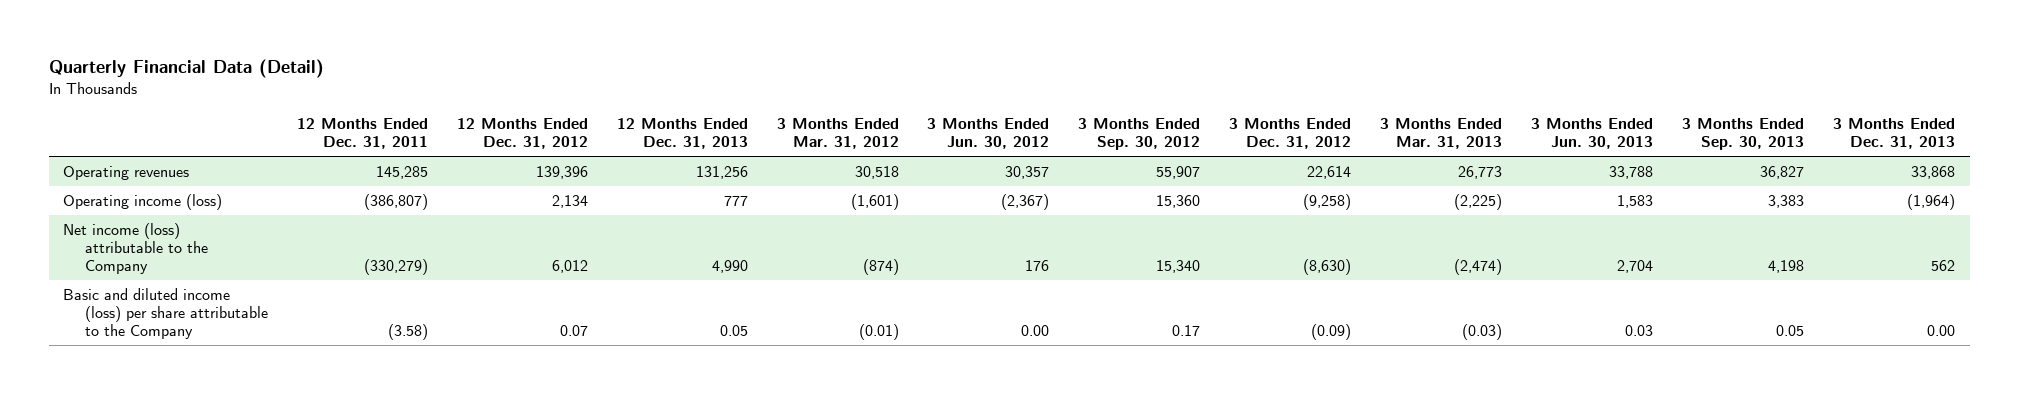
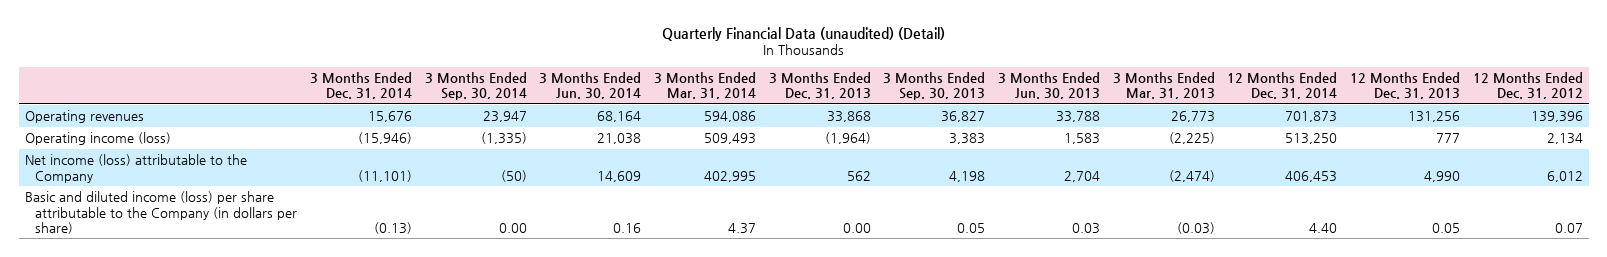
- Quarterly Financial Data (Detail)
+ Quarterly Financial Data (unaudited) (Detail)
- | 12 Months Ended Dec. 31, 2011 | 12 Months Ended Dec. 31, 2012 | 12 Months Ended Dec. 31, 2013 | 3 Months Ended Mar. 31, 2012 | 3 Months Ended Jun. 30, 2012 | 3 Months Ended Sep. 30, 2012 | 3 Months Ended Dec. 31, 2012 | 3 Months Ended Mar. 31, 2013 | 3 Months Ended Jun. 30, 2013 | 3 Months Ended Sep. 30, 2013 | 3 Months Ended Dec. 31, 2013
+ | 3 Months Ended Dec. 31, 2014 | 3 Months Ended Sep. 30, 2014 | 3 Months Ended Jun. 30, 2014 | 3 Months Ended Mar. 31, 2014 | 3 Months Ended Dec. 31, 2013 | 3 Months Ended Sep. 30, 2013 | 3 Months Ended Jun. 30, 2013 | 3 Months Ended Mar. 31, 2013 | 12 Months Ended Dec. 31, 2014 | 12 Months Ended Dec. 31, 2013 | 12 Months Ended Dec. 31, 2012
- Basic and diluted income (loss) per share attributable to the Company | (3.58) | 0.07 | 0.05 | (0.01) | 0.00 | 0.17 | (0.09) | (0.03) | 0.03 | 0.05 | 0.00
+ Basic and diluted income (loss) per share attributable to the Company (in dollars per share) | (0.13) | 0.00 | 0.16 | 4.37 | 0.00 | 0.05 | 0.03 | (0.03) | 4.40 | 0.05 | 0.07

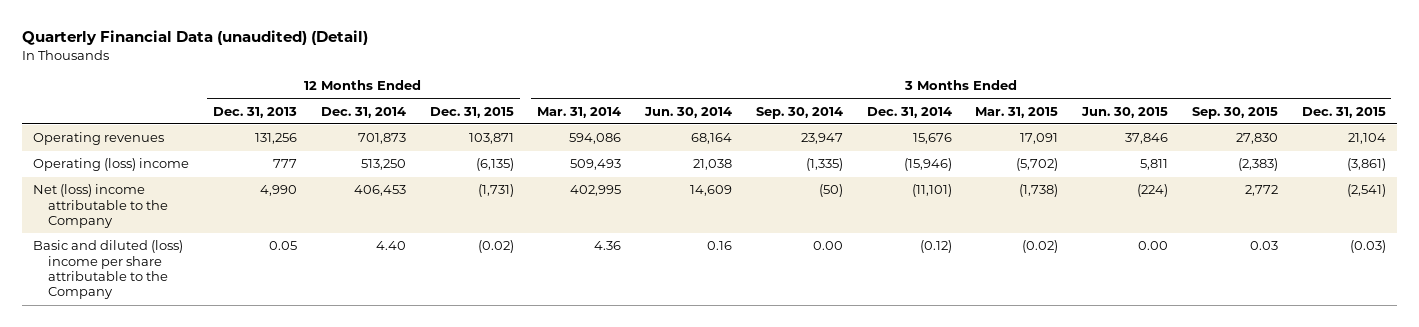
- | 3 Months Ended Dec. 31, 2014 | 3 Months Ended Sep. 30, 2014 | 3 Months Ended Jun. 30, 2014 | 3 Months Ended Mar. 31, 2014 | 3 Months Ended Dec. 31, 2013 | 3 Months Ended Sep. 30, 2013 | 3 Months Ended Jun. 30, 2013 | 3 Months Ended Mar. 31, 2013 | 12 Months Ended Dec. 31, 2014 | 12 Months Ended Dec. 31, 2013 | 12 Months Ended Dec. 31, 2012
+ | 12 Months Ended Dec. 31, 2013 | 12 Months Ended Dec. 31, 2014 | 12 Months Ended Dec. 31, 2015 | 3 Months Ended Mar. 31, 2014 | 3 Months Ended Jun. 30, 2014 | 3 Months Ended Sep. 30, 2014 | 3 Months Ended Dec. 31, 2014 | 3 Months Ended Mar. 31, 2015 | 3 Months Ended Jun. 30, 2015 | 3 Months Ended Sep. 30, 2015 | 3 Months Ended Dec. 31, 2015
- Operating income (loss) | (15,946) | (1,335) | 21,038 | 509,493 | (1,964) | 3,383 | 1,583 | (2,225) | 513,250 | 777 | 2,134
- Net income (loss) attributable to the Company | (11,101) | (50) | 14,609 | 402,995 | 562 | 4,198 | 2,704 | (2,474) | 406,453 | 4,990 | 6,012
- Basic and diluted income (loss) per share attributable to the Company (in dollars per share) | (0.13) | 0.00 | 0.16 | 4.37 | 0.00 | 0.05 | 0.03 | (0.03) | 4.40 | 0.05 | 0.07
+ Operating (loss) income | 777 | 513,250 | (6,135) | 509,493 | 21,038 | (1,335) | (15,946) | (5,702) | 5,811 | (2,383) | (3,861)
+ Net (loss) income attributable to the Company | 4,990 | 406,453 | (1,731) | 402,995 | 14,609 | (50) | (11,101) | (1,738) | (224) | 2,772 | (2,541)
+ Basic and diluted (loss) income per share attributable to the Company | 0.05 | 4.40 | (0.02) | 4.36 | 0.16 | 0.00 | (0.12) | (0.02) | 0.00 | 0.03 | (0.03)

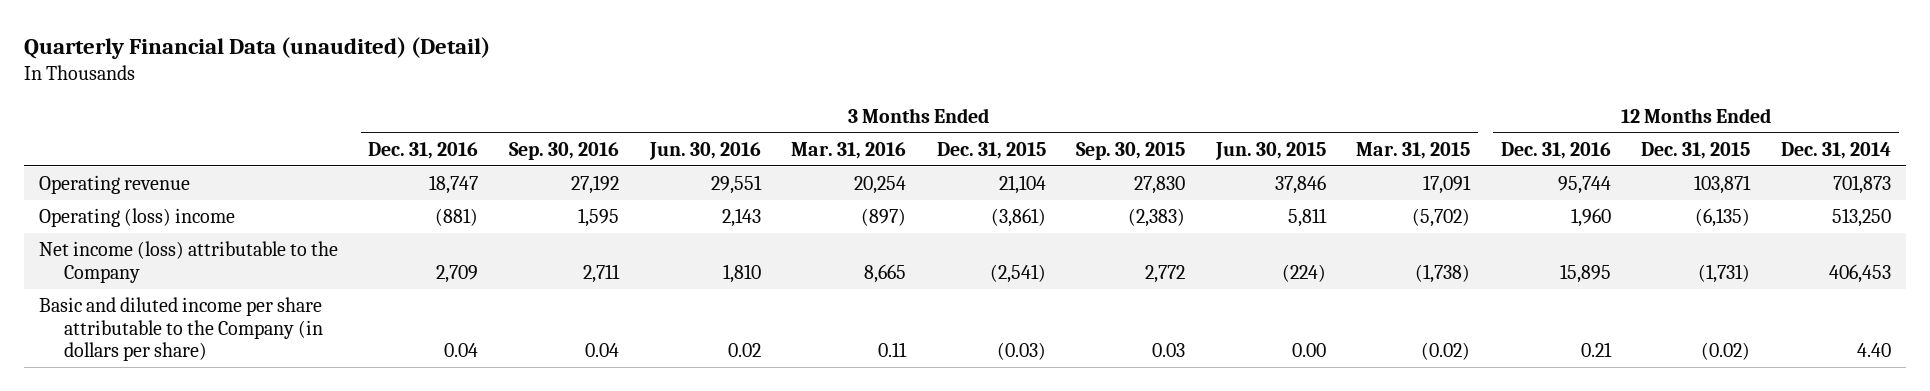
- | 12 Months Ended Dec. 31, 2013 | 12 Months Ended Dec. 31, 2014 | 12 Months Ended Dec. 31, 2015 | 3 Months Ended Mar. 31, 2014 | 3 Months Ended Jun. 30, 2014 | 3 Months Ended Sep. 30, 2014 | 3 Months Ended Dec. 31, 2014 | 3 Months Ended Mar. 31, 2015 | 3 Months Ended Jun. 30, 2015 | 3 Months Ended Sep. 30, 2015 | 3 Months Ended Dec. 31, 2015
+ | 3 Months Ended Dec. 31, 2016 | 3 Months Ended Sep. 30, 2016 | 3 Months Ended Jun. 30, 2016 | 3 Months Ended Mar. 31, 2016 | 3 Months Ended Dec. 31, 2015 | 3 Months Ended Sep. 30, 2015 | 3 Months Ended Jun. 30, 2015 | 3 Months Ended Mar. 31, 2015 | 12 Months Ended Dec. 31, 2016 | 12 Months Ended Dec. 31, 2015 | 12 Months Ended Dec. 31, 2014
- Operating revenues | 131,256 | 701,873 | 103,871 | 594,086 | 68,164 | 23,947 | 15,676 | 17,091 | 37,846 | 27,830 | 21,104
+ Operating revenue | 18,747 | 27,192 | 29,551 | 20,254 | 21,104 | 27,830 | 37,846 | 17,091 | 95,744 | 103,871 | 701,873
- Net (loss) income attributable to the Company | 4,990 | 406,453 | (1,731) | 402,995 | 14,609 | (50) | (11,101) | (1,738) | (224) | 2,772 | (2,541)
- Basic and diluted (loss) income per share attributable to the Company | 0.05 | 4.40 | (0.02) | 4.36 | 0.16 | 0.00 | (0.12) | (0.02) | 0.00 | 0.03 | (0.03)
+ Net income (loss) attributable to the Company | 2,709 | 2,711 | 1,810 | 8,665 | (2,541) | 2,772 | (224) | (1,738) | 15,895 | (1,731) | 406,453
+ Basic and diluted income per share attributable to the Company (in dollars per share) | 0.04 | 0.04 | 0.02 | 0.11 | (0.03) | 0.03 | 0.00 | (0.02) | 0.21 | (0.02) | 4.40

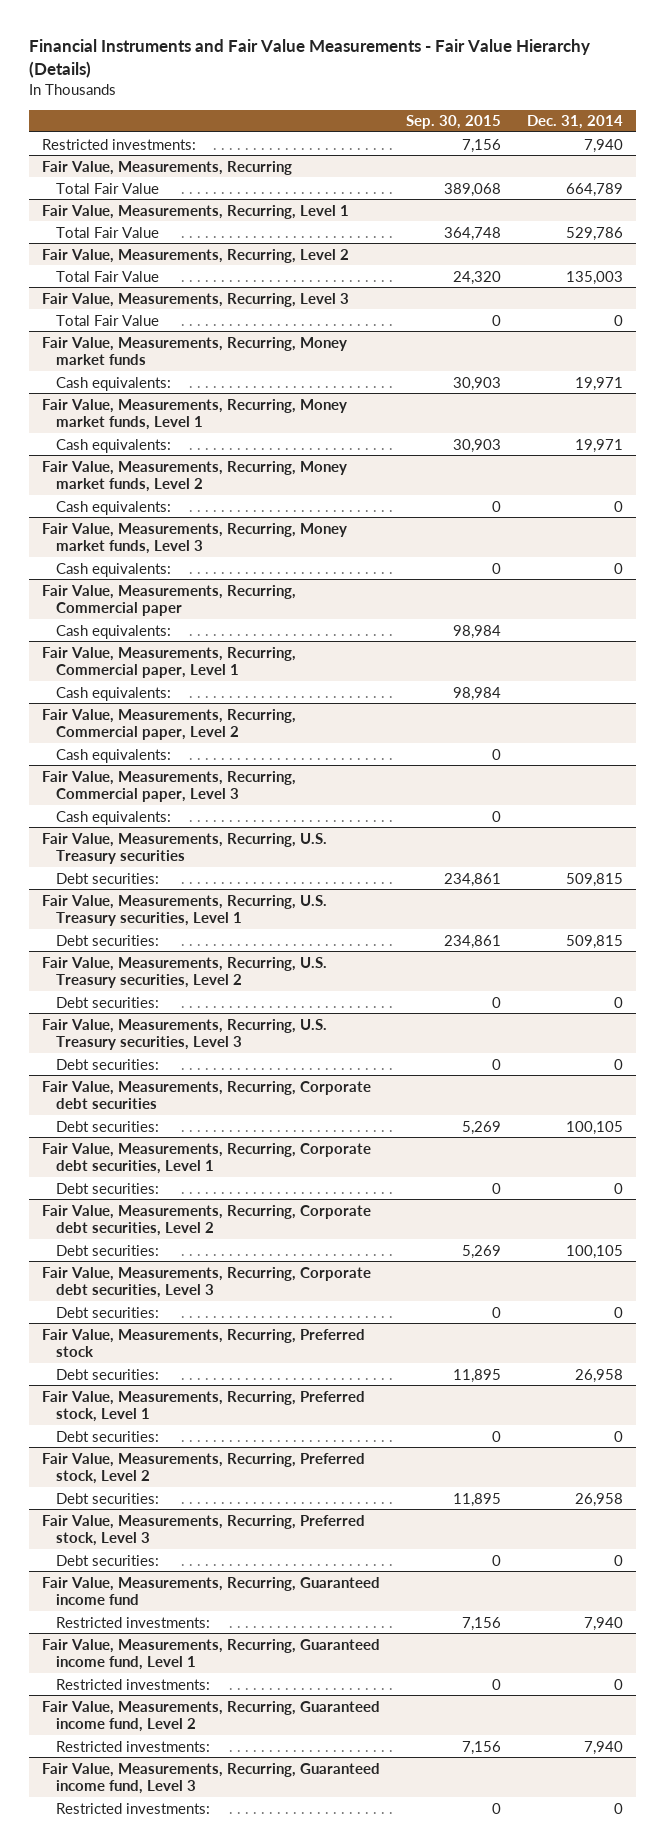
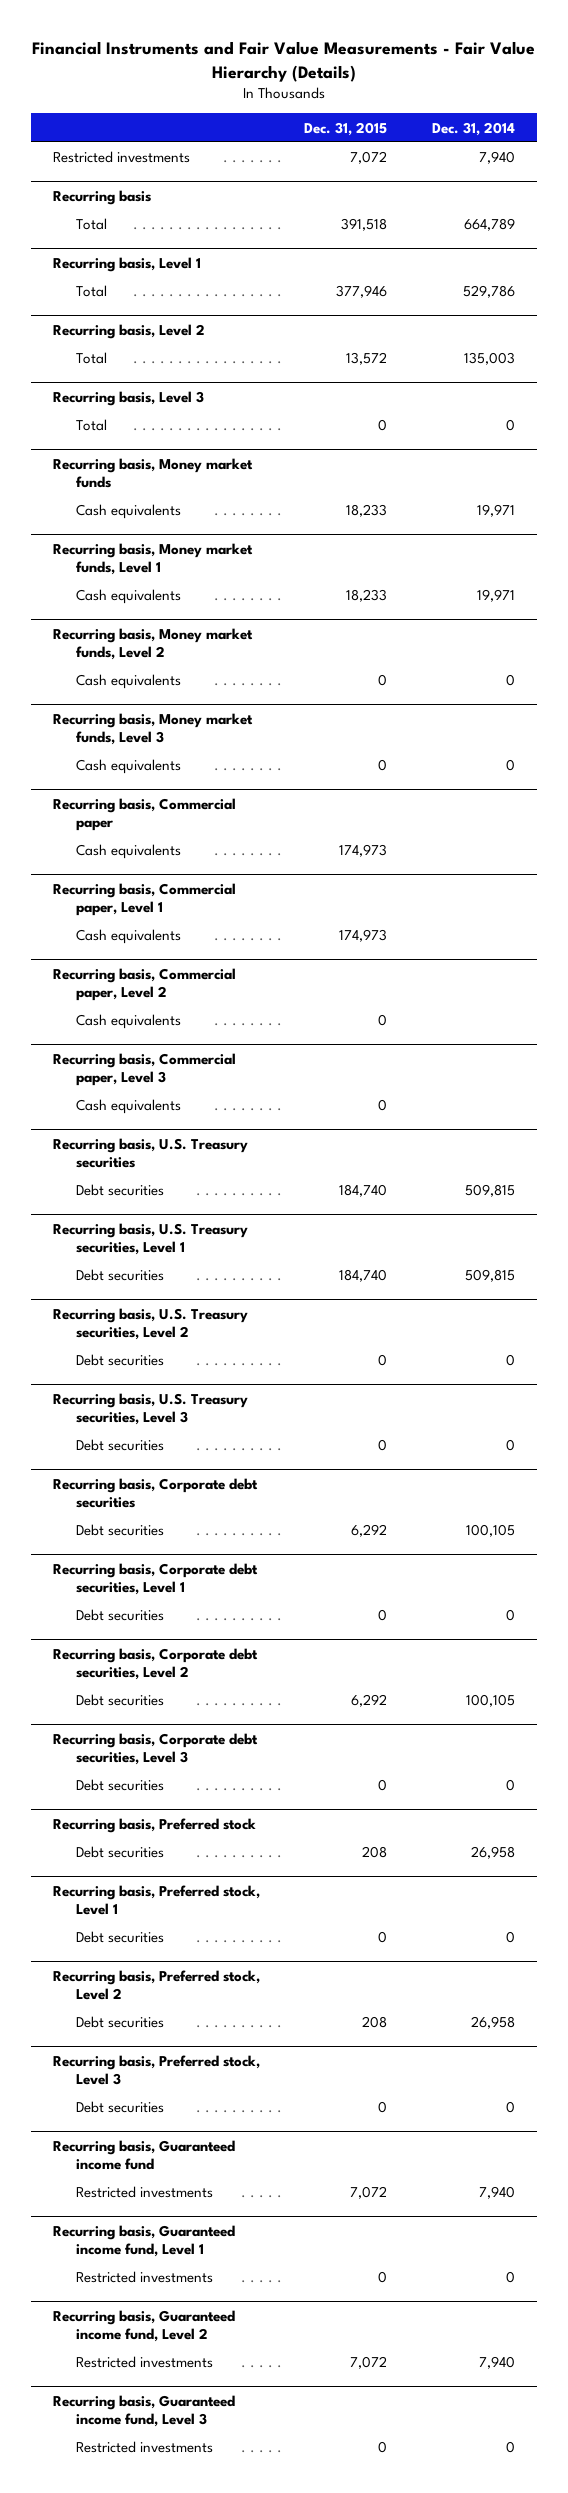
- | Sep. 30, 2015 | Dec. 31, 2014
+ | Dec. 31, 2015 | Dec. 31, 2014
- Restricted investments: | 7,156 | 7,940
- Fair Value, Measurements, Recurring
- Total Fair Value | 389,068 | 664,789
- Fair Value, Measurements, Recurring, Level 1
- Total Fair Value | 364,748 | 529,786
- Fair Value, Measurements, Recurring, Level 2
- Total Fair Value | 24,320 | 135,003
- Fair Value, Measurements, Recurring, Level 3
- Total Fair Value | 0 | 0
- Fair Value, Measurements, Recurring, Money market funds
- Cash equivalents: | 30,903 | 19,971
- Fair Value, Measurements, Recurring, Money market funds, Level 1
- Cash equivalents: | 30,903 | 19,971
- Fair Value, Measurements, Recurring, Money market funds, Level 2
- Cash equivalents: | 0 | 0
- Fair Value, Measurements, Recurring, Money market funds, Level 3
- Cash equivalents: | 0 | 0
- Fair Value, Measurements, Recurring, Commercial paper
- Cash equivalents: | 98,984 |
- Fair Value, Measurements, Recurring, Commercial paper, Level 1
- Cash equivalents: | 98,984 |
- Fair Value, Measurements, Recurring, Commercial paper, Level 2
- Cash equivalents: | 0 |
- Fair Value, Measurements, Recurring, Commercial paper, Level 3
- Cash equivalents: | 0 |
- Fair Value, Measurements, Recurring, U.S. Treasury securities
- Debt securities: | 234,861 | 509,815
- Fair Value, Measurements, Recurring, U.S. Treasury securities, Level 1
- Debt securities: | 234,861 | 509,815
- Fair Value, Measurements, Recurring, U.S. Treasury securities, Level 2
- Debt securities: | 0 | 0
- Fair Value, Measurements, Recurring, U.S. Treasury securities, Level 3
- Debt securities: | 0 | 0
- Fair Value, Measurements, Recurring, Corporate debt securities
- Debt securities: | 5,269 | 100,105
- Fair Value, Measurements, Recurring, Corporate debt securities, Level 1
- Debt securities: | 0 | 0
- Fair Value, Measurements, Recurring, Corporate debt securities, Level 2
- Debt securities: | 5,269 | 100,105
- Fair Value, Measurements, Recurring, Corporate debt securities, Level 3
- Debt securities: | 0 | 0
- Fair Value, Measurements, Recurring, Preferred stock
- Debt securities: | 11,895 | 26,958
- Fair Value, Measurements, Recurring, Preferred stock, Level 1
- Debt securities: | 0 | 0
- Fair Value, Measurements, Recurring, Preferred stock, Level 2
- Debt securities: | 11,895 | 26,958
- Fair Value, Measurements, Recurring, Preferred stock, Level 3
- Debt securities: | 0 | 0
- Fair Value, Measurements, Recurring, Guaranteed income fund
- Restricted investments: | 7,156 | 7,940
- Fair Value, Measurements, Recurring, Guaranteed income fund, Level 1
- Restricted investments: | 0 | 0
- Fair Value, Measurements, Recurring, Guaranteed income fund, Level 2
- Restricted investments: | 7,156 | 7,940
- Fair Value, Measurements, Recurring, Guaranteed income fund, Level 3
- Restricted investments: | 0 | 0
+ Restricted investments | 7,072 | 7,940
+ Recurring basis
+ Total | 391,518 | 664,789
+ Recurring basis, Level 1
+ Total | 377,946 | 529,786
+ Recurring basis, Level 2
+ Total | 13,572 | 135,003
+ Recurring basis, Level 3
+ Total | 0 | 0
+ Recurring basis, Money market funds
+ Cash equivalents | 18,233 | 19,971
+ Recurring basis, Money market funds, Level 1
+ Cash equivalents | 18,233 | 19,971
+ Recurring basis, Money market funds, Level 2
+ Cash equivalents | 0 | 0
+ Recurring basis, Money market funds, Level 3
+ Cash equivalents | 0 | 0
+ Recurring basis, Commercial paper
+ Cash equivalents | 174,973 |
+ Recurring basis, Commercial paper, Level 1
+ Cash equivalents | 174,973 |
+ Recurring basis, Commercial paper, Level 2
+ Cash equivalents | 0 |
+ Recurring basis, Commercial paper, Level 3
+ Cash equivalents | 0 |
+ Recurring basis, U.S. Treasury securities
+ Debt securities | 184,740 | 509,815
+ Recurring basis, U.S. Treasury securities, Level 1
+ Debt securities | 184,740 | 509,815
+ Recurring basis, U.S. Treasury securities, Level 2
+ Debt securities | 0 | 0
+ Recurring basis, U.S. Treasury securities, Level 3
+ Debt securities | 0 | 0
+ Recurring basis, Corporate debt securities
+ Debt securities | 6,292 | 100,105
+ Recurring basis, Corporate debt securities, Level 1
+ Debt securities | 0 | 0
+ Recurring basis, Corporate debt securities, Level 2
+ Debt securities | 6,292 | 100,105
+ Recurring basis, Corporate debt securities, Level 3
+ Debt securities | 0 | 0
+ Recurring basis, Preferred stock
+ Debt securities | 208 | 26,958
+ Recurring basis, Preferred stock, Level 1
+ Debt securities | 0 | 0
+ Recurring basis, Preferred stock, Level 2
+ Debt securities | 208 | 26,958
+ Recurring basis, Preferred stock, Level 3
+ Debt securities | 0 | 0
+ Recurring basis, Guaranteed income fund
+ Restricted investments | 7,072 | 7,940
+ Recurring basis, Guaranteed income fund, Level 1
+ Restricted investments | 0 | 0
+ Recurring basis, Guaranteed income fund, Level 2
+ Restricted investments | 7,072 | 7,940
+ Recurring basis, Guaranteed income fund, Level 3
+ Restricted investments | 0 | 0

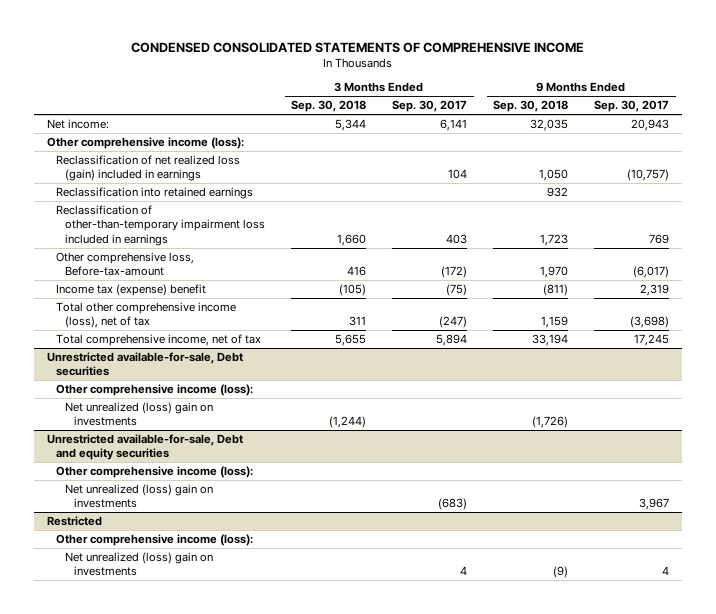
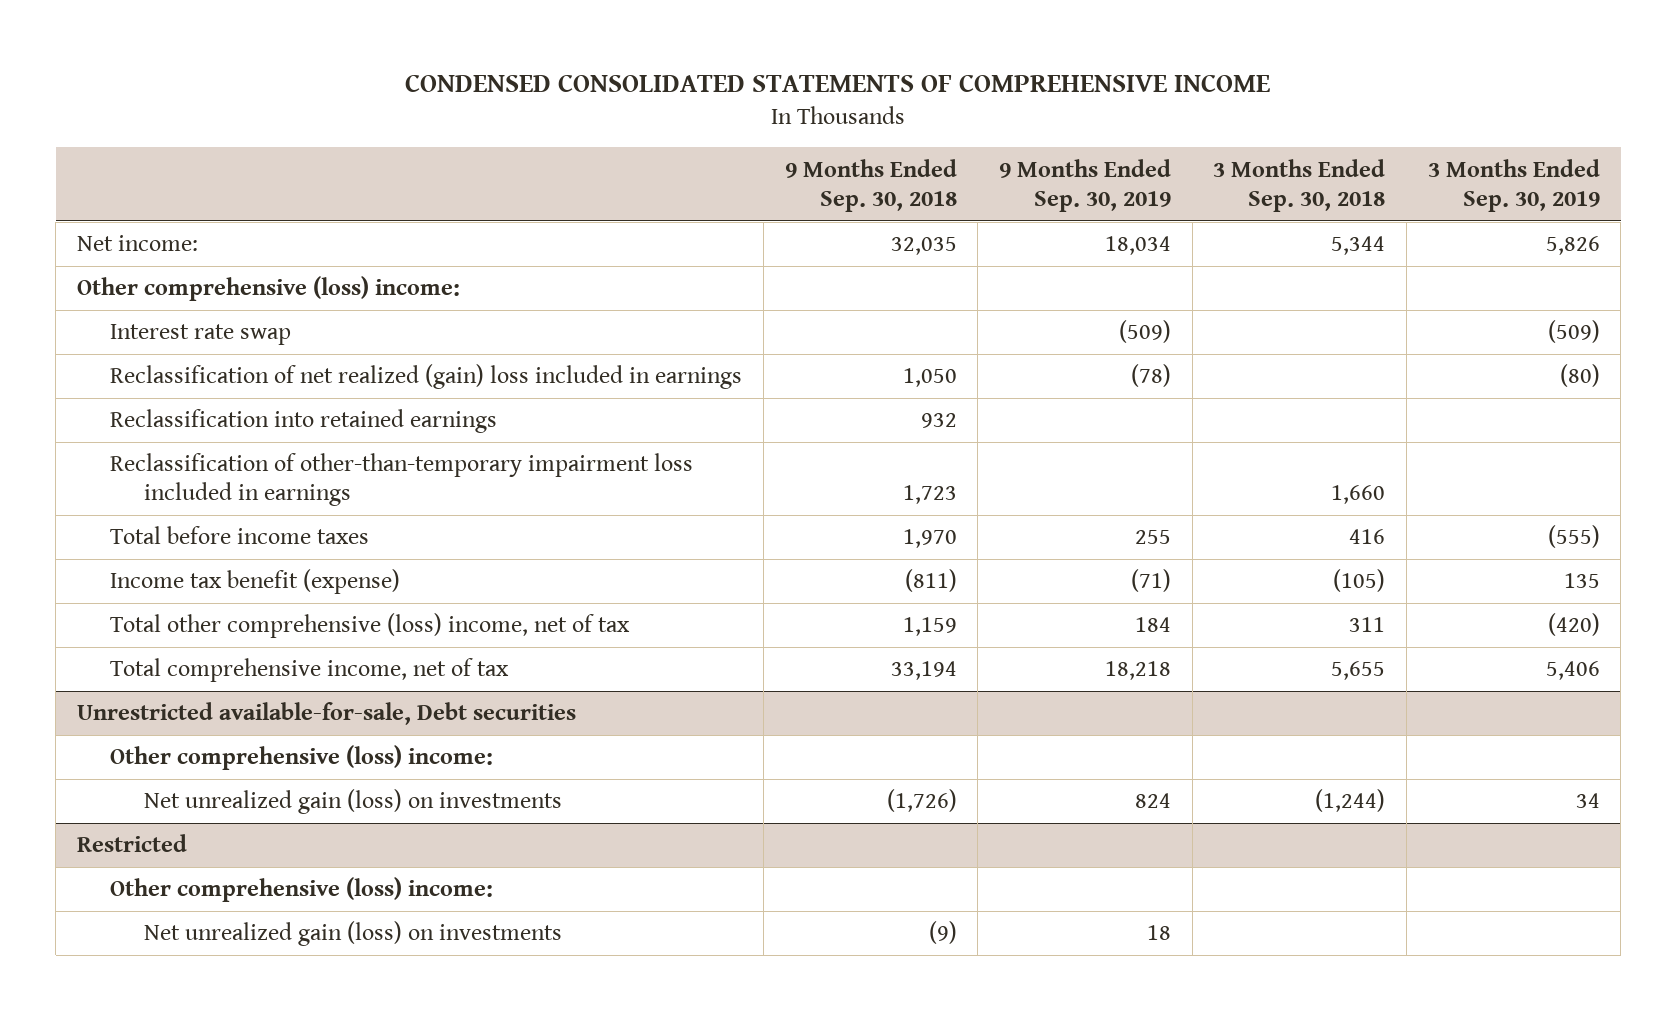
- | 3 Months Ended Sep. 30, 2018 | 3 Months Ended Sep. 30, 2017 | 9 Months Ended Sep. 30, 2018 | 9 Months Ended Sep. 30, 2017
+ | 9 Months Ended Sep. 30, 2018 | 9 Months Ended Sep. 30, 2019 | 3 Months Ended Sep. 30, 2018 | 3 Months Ended Sep. 30, 2019
- Other comprehensive income (loss):
- Reclassification of net realized loss (gain) included in earnings | | 104 | 1,050 | (10,757)
+ Other comprehensive (loss) income:
+ Interest rate swap | | (509) | | (509)
+ Reclassification of net realized (gain) loss included in earnings | 1,050 | (78) | | (80)
- Other comprehensive loss, Before-tax-amount | 416 | (172) | 1,970 | (6,017)
- Income tax (expense) benefit | (105) | (75) | (811) | 2,319
- Total other comprehensive income (loss), net of tax | 311 | (247) | 1,159 | (3,698)
+ Total before income taxes | 1,970 | 255 | 416 | (555)
+ Income tax benefit (expense) | (811) | (71) | (105) | 135
+ Total other comprehensive (loss) income, net of tax | 1,159 | 184 | 311 | (420)
@ Unrestricted available-for-sale, Debt securities
- Other comprehensive income (loss):
- Net unrealized (loss) gain on investments | (1,244) | | (1,726) |
- Unrestricted available-for-sale, Debt and equity securities
- Other comprehensive income (loss):
- Net unrealized (loss) gain on investments | | (683) | | 3,967
@ Unrestricted available-for-sale, Debt securities
+ Other comprehensive (loss) income:
+ Net unrealized gain (loss) on investments | (1,726) | 824 | (1,244) | 34
@ Restricted
- Other comprehensive income (loss):
- Net unrealized (loss) gain on investments | | 4 | (9) | 4
+ Other comprehensive (loss) income:
+ Net unrealized gain (loss) on investments | (9) | 18 | |

